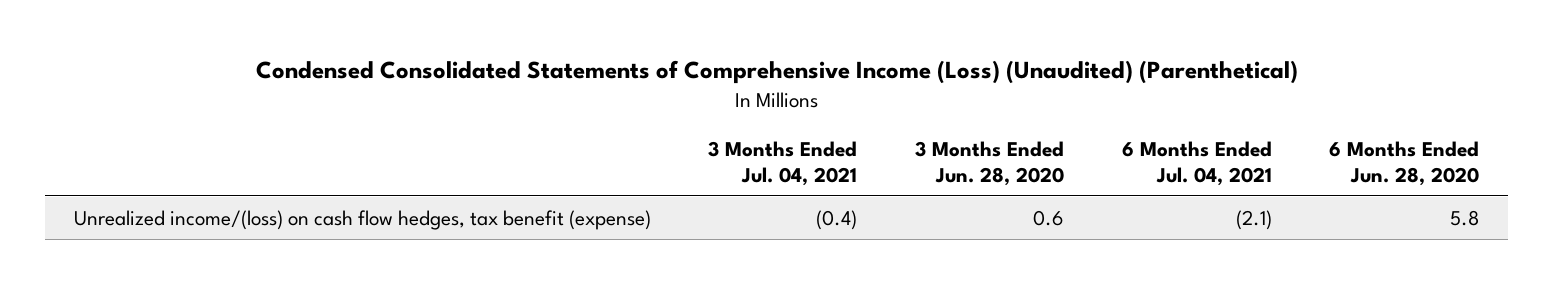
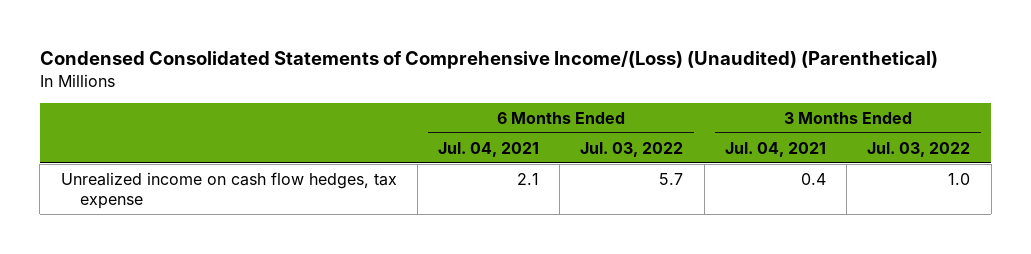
- Condensed Consolidated Statements of Comprehensive Income (Loss) (Unaudited) (Parenthetical)
+ Condensed Consolidated Statements of Comprehensive Income/(Loss) (Unaudited) (Parenthetical)
- | 3 Months Ended Jul. 04, 2021 | 3 Months Ended Jun. 28, 2020 | 6 Months Ended Jul. 04, 2021 | 6 Months Ended Jun. 28, 2020
+ | 6 Months Ended Jul. 04, 2021 | 6 Months Ended Jul. 03, 2022 | 3 Months Ended Jul. 04, 2021 | 3 Months Ended Jul. 03, 2022
- Unrealized income/(loss) on cash flow hedges, tax benefit (expense) | (0.4) | 0.6 | (2.1) | 5.8
+ Unrealized income on cash flow hedges, tax expense | 2.1 | 5.7 | 0.4 | 1.0

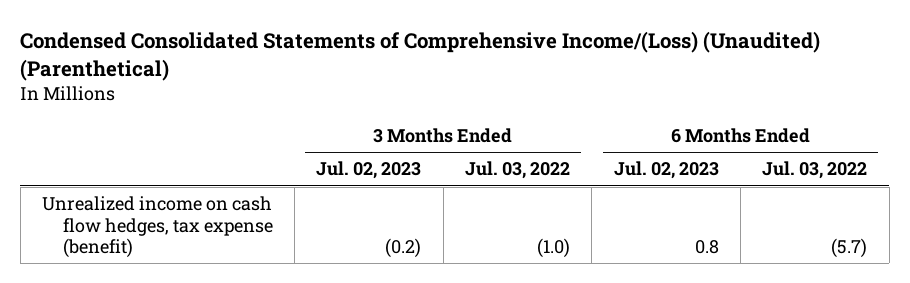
- | 6 Months Ended Jul. 04, 2021 | 6 Months Ended Jul. 03, 2022 | 3 Months Ended Jul. 04, 2021 | 3 Months Ended Jul. 03, 2022
+ | 3 Months Ended Jul. 02, 2023 | 3 Months Ended Jul. 03, 2022 | 6 Months Ended Jul. 02, 2023 | 6 Months Ended Jul. 03, 2022
- Unrealized income on cash flow hedges, tax expense | 2.1 | 5.7 | 0.4 | 1.0
+ Unrealized income on cash flow hedges, tax expense (benefit) | (0.2) | (1.0) | 0.8 | (5.7)

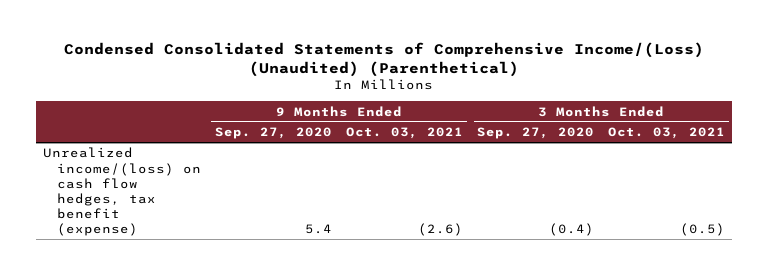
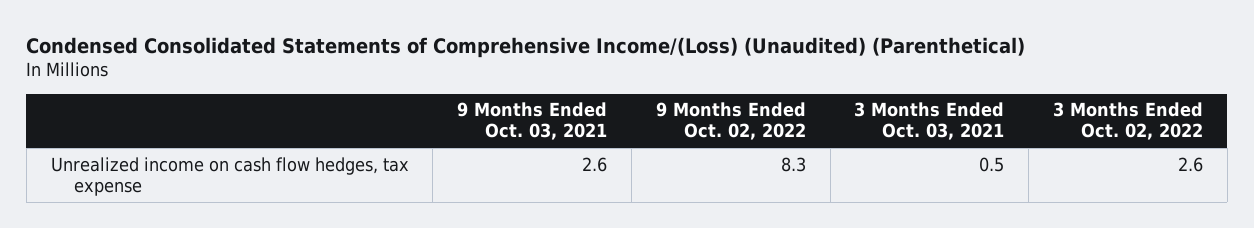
- | 9 Months Ended Sep. 27, 2020 | 9 Months Ended Oct. 03, 2021 | 3 Months Ended Sep. 27, 2020 | 3 Months Ended Oct. 03, 2021
+ | 9 Months Ended Oct. 03, 2021 | 9 Months Ended Oct. 02, 2022 | 3 Months Ended Oct. 03, 2021 | 3 Months Ended Oct. 02, 2022
- Unrealized income/(loss) on cash flow hedges, tax benefit (expense) | 5.4 | (2.6) | (0.4) | (0.5)
+ Unrealized income on cash flow hedges, tax expense | 2.6 | 8.3 | 0.5 | 2.6

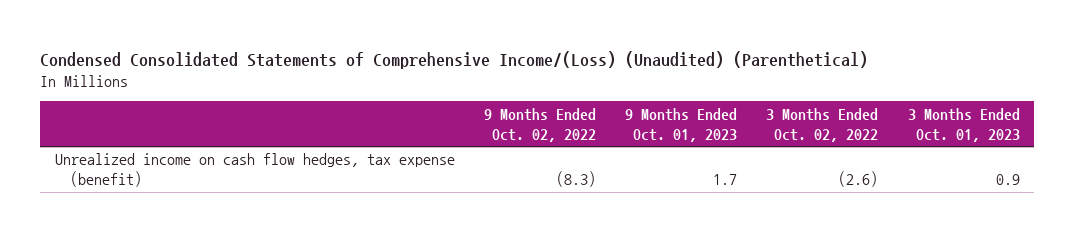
- | 9 Months Ended Oct. 03, 2021 | 9 Months Ended Oct. 02, 2022 | 3 Months Ended Oct. 03, 2021 | 3 Months Ended Oct. 02, 2022
+ | 9 Months Ended Oct. 02, 2022 | 9 Months Ended Oct. 01, 2023 | 3 Months Ended Oct. 02, 2022 | 3 Months Ended Oct. 01, 2023
- Unrealized income on cash flow hedges, tax expense | 2.6 | 8.3 | 0.5 | 2.6
+ Unrealized income on cash flow hedges, tax expense (benefit) | (8.3) | 1.7 | (2.6) | 0.9

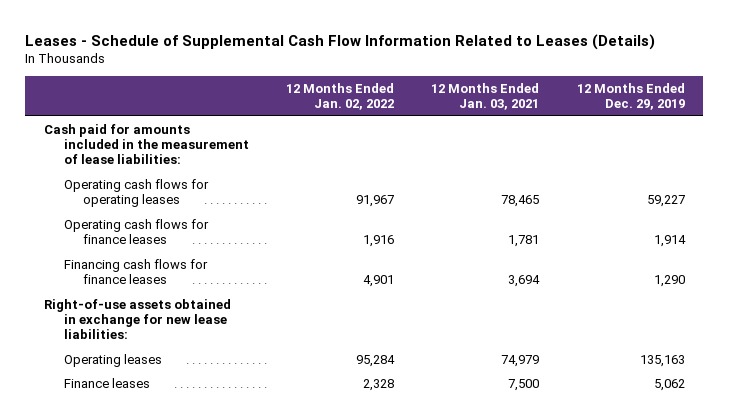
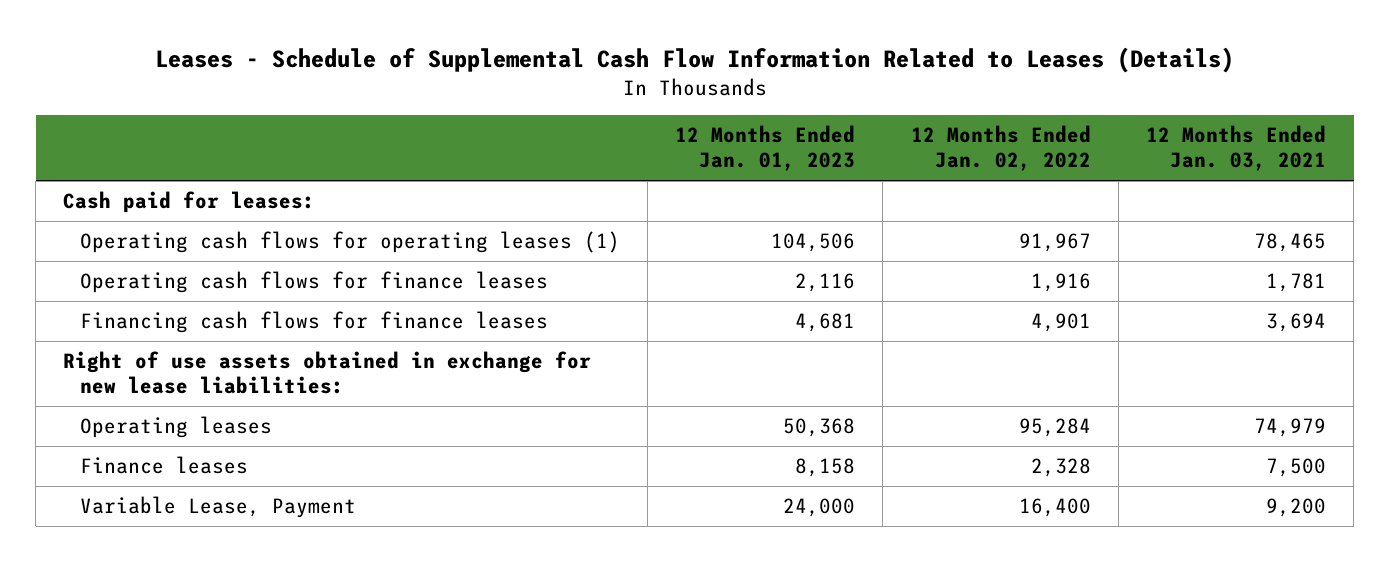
- | 12 Months Ended Jan. 02, 2022 | 12 Months Ended Jan. 03, 2021 | 12 Months Ended Dec. 29, 2019
+ | 12 Months Ended Jan. 01, 2023 | 12 Months Ended Jan. 02, 2022 | 12 Months Ended Jan. 03, 2021
- Cash paid for amounts included in the measurement of lease liabilities:
- Operating cash flows for operating leases | 91,967 | 78,465 | 59,227
+ Cash paid for leases:
+ Operating cash flows for operating leases (1) | 104,506 | 91,967 | 78,465
- Right-of-use assets obtained in exchange for new lease liabilities:
+ Right of use assets obtained in exchange for new lease liabilities:
+ Variable Lease, Payment | 24,000 | 16,400 | 9,200

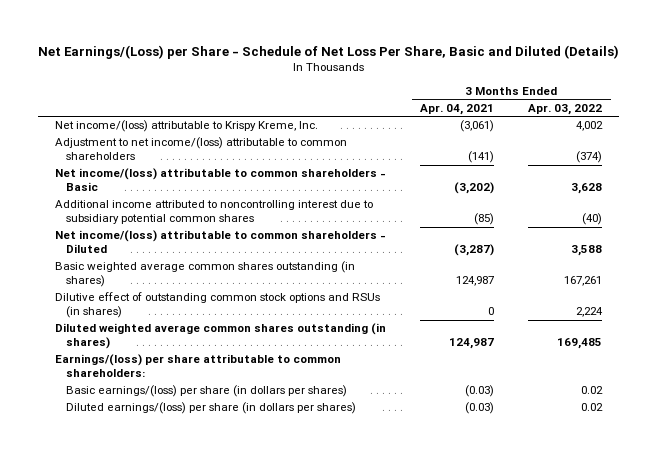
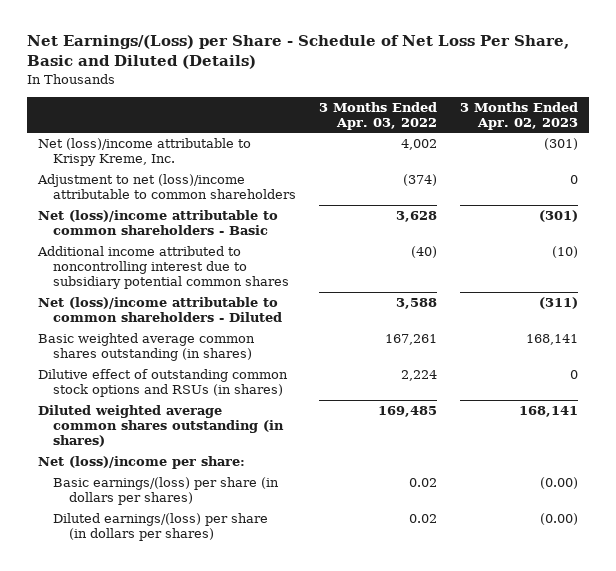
- | 3 Months Ended Apr. 04, 2021 | 3 Months Ended Apr. 03, 2022
+ | 3 Months Ended Apr. 03, 2022 | 3 Months Ended Apr. 02, 2023
- Net income/(loss) attributable to Krispy Kreme, Inc. | (3,061) | 4,002
- Adjustment to net income/(loss) attributable to common shareholders | (141) | (374)
- Net income/(loss) attributable to common shareholders - Basic | (3,202) | 3,628
+ Net (loss)/income attributable to Krispy Kreme, Inc. | 4,002 | (301)
+ Adjustment to net (loss)/income attributable to common shareholders | (374) | 0
+ Net (loss)/income attributable to common shareholders - Basic | 3,628 | (301)
- Net income/(loss) attributable to common shareholders - Diluted | (3,287) | 3,588
+ Net (loss)/income attributable to common shareholders - Diluted | 3,588 | (311)
- Earnings/(loss) per share attributable to common shareholders:
+ Net (loss)/income per share:

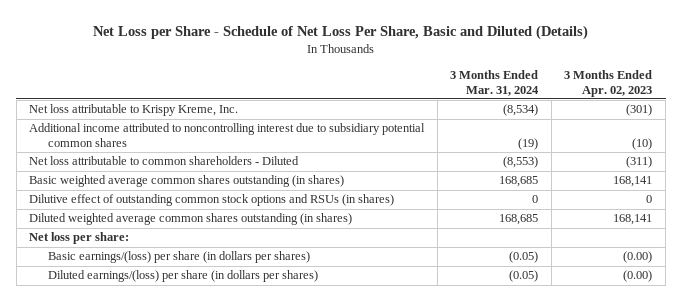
- Net Earnings/(Loss) per Share - Schedule of Net Loss Per Share, Basic and Diluted (Details)
+ Net Loss per Share - Schedule of Net Loss Per Share, Basic and Diluted (Details)
- | 3 Months Ended Apr. 03, 2022 | 3 Months Ended Apr. 02, 2023
+ | 3 Months Ended Mar. 31, 2024 | 3 Months Ended Apr. 02, 2023
- Net (loss)/income attributable to Krispy Kreme, Inc. | 4,002 | (301)
- Adjustment to net (loss)/income attributable to common shareholders | (374) | 0
- Net (loss)/income attributable to common shareholders - Basic | 3,628 | (301)
+ Net loss attributable to Krispy Kreme, Inc. | (8,534) | (301)
- Net (loss)/income attributable to common shareholders - Diluted | 3,588 | (311)
+ Net loss attributable to common shareholders - Diluted | (8,553) | (311)
- Net (loss)/income per share:
+ Net loss per share:

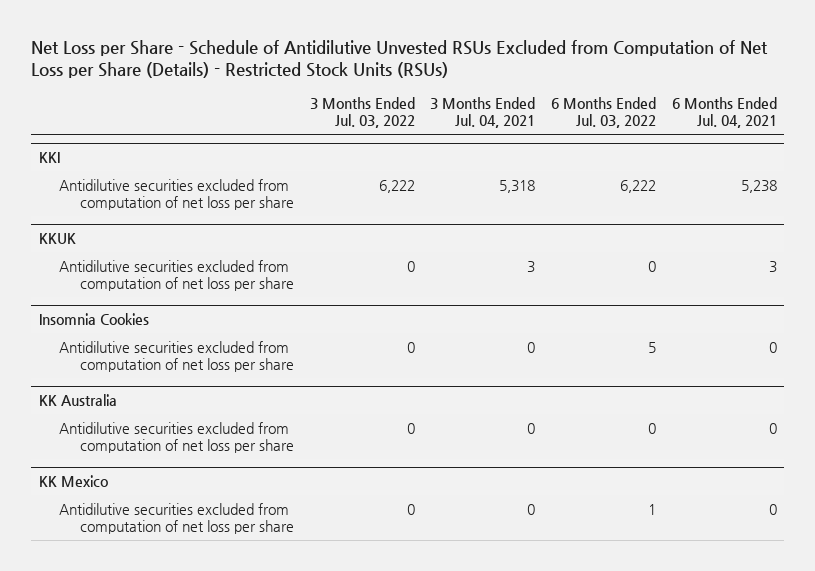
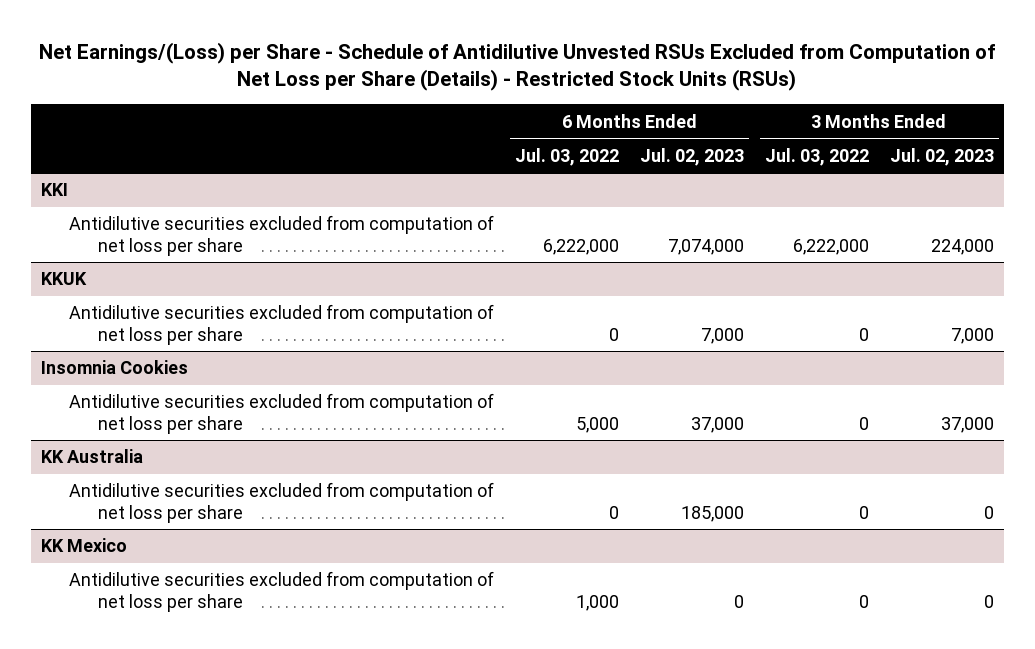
- Net Loss per Share - Schedule of Antidilutive Unvested RSUs Excluded from Computation of Net Loss per Share (Details) - Restricted Stock Units (RSUs)
+ Net Earnings/(Loss) per Share - Schedule of Antidilutive Unvested RSUs Excluded from Computation of Net Loss per Share (Details) - Restricted Stock Units (RSUs)
- | 3 Months Ended Jul. 03, 2022 | 3 Months Ended Jul. 04, 2021 | 6 Months Ended Jul. 03, 2022 | 6 Months Ended Jul. 04, 2021
+ | 6 Months Ended Jul. 03, 2022 | 6 Months Ended Jul. 02, 2023 | 3 Months Ended Jul. 03, 2022 | 3 Months Ended Jul. 02, 2023
@ KKI
- Antidilutive securities excluded from computation of net loss per share | 6,222 | 5,318 | 6,222 | 5,238
+ Antidilutive securities excluded from computation of net loss per share | 6,222,000 | 7,074,000 | 6,222,000 | 224,000
@ Insomnia Cookies
- Antidilutive securities excluded from computation of net loss per share | 0 | 0 | 5 | 0
+ Antidilutive securities excluded from computation of net loss per share | 5,000 | 37,000 | 0 | 37,000
@ KK Mexico
- Antidilutive securities excluded from computation of net loss per share | 0 | 0 | 1 | 0
+ Antidilutive securities excluded from computation of net loss per share | 1,000 | 0 | 0 | 0

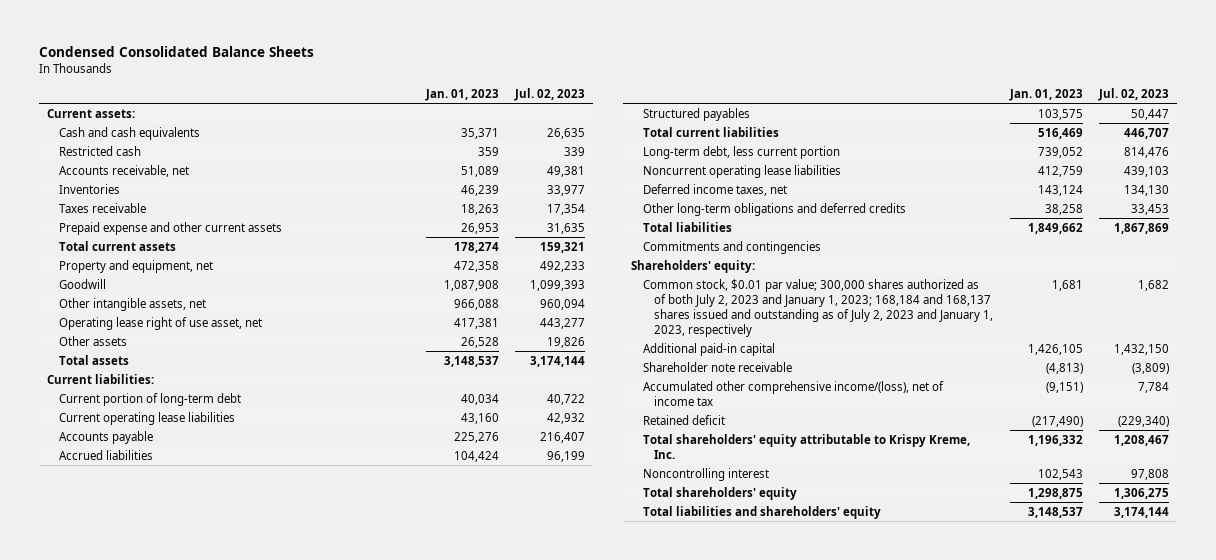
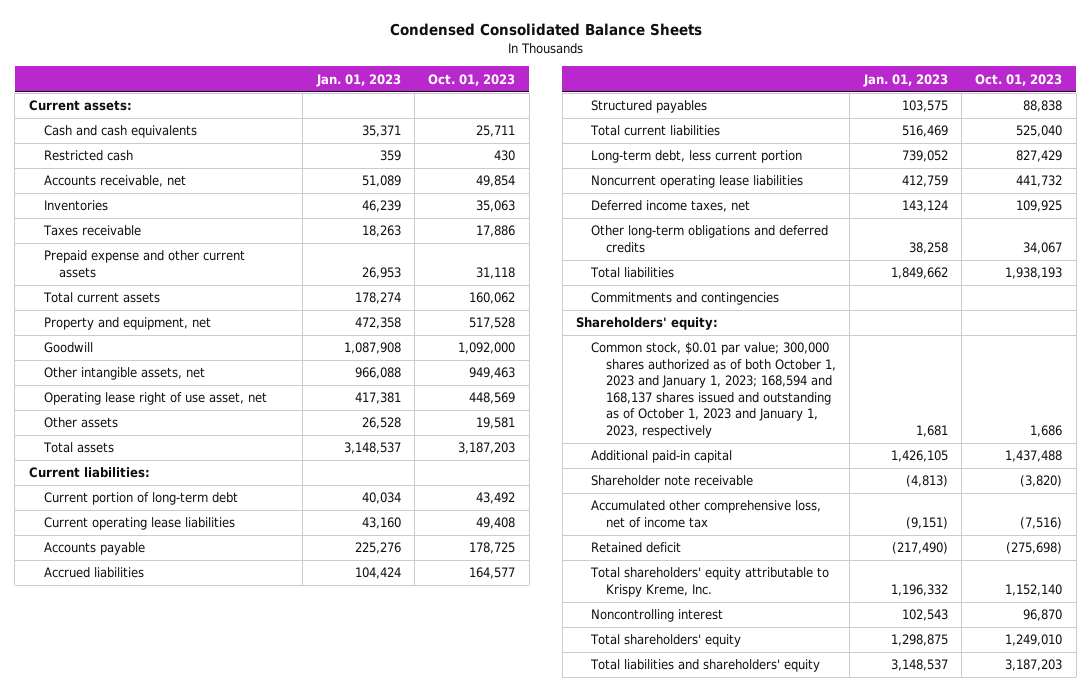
- | Jan. 01, 2023 | Jul. 02, 2023
+ | Jan. 01, 2023 | Oct. 01, 2023
- Common stock, $0.01 par value; 300,000 shares authorized as of both July 2, 2023 and January 1, 2023; 168,184 and 168,137 shares issued and outstanding as of July 2, 2023 and January 1, 2023, respectively | 1,681 | 1,682
+ Common stock, $0.01 par value; 300,000 shares authorized as of both October 1, 2023 and January 1, 2023; 168,594 and 168,137 shares issued and outstanding as of October 1, 2023 and January 1, 2023, respectively | 1,681 | 1,686
- Accumulated other comprehensive income/(loss), net of income tax | (9,151) | 7,784
+ Accumulated other comprehensive loss, net of income tax | (9,151) | (7,516)

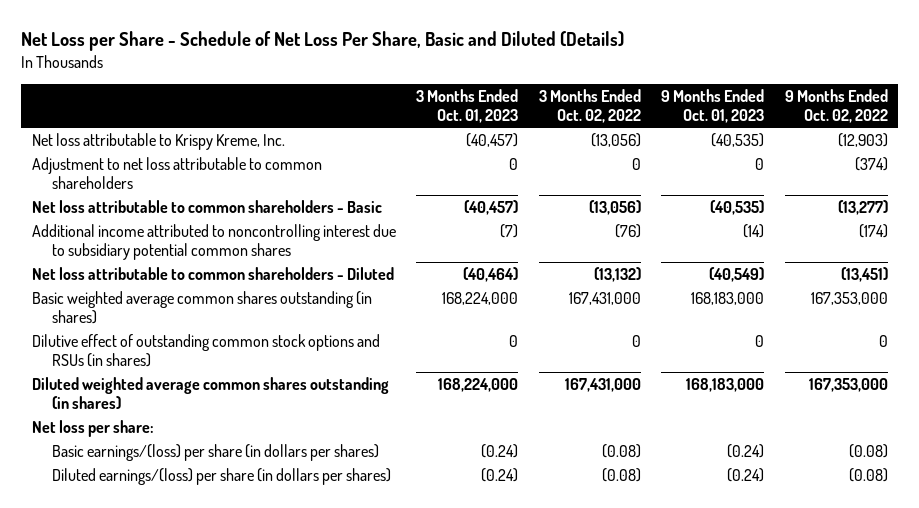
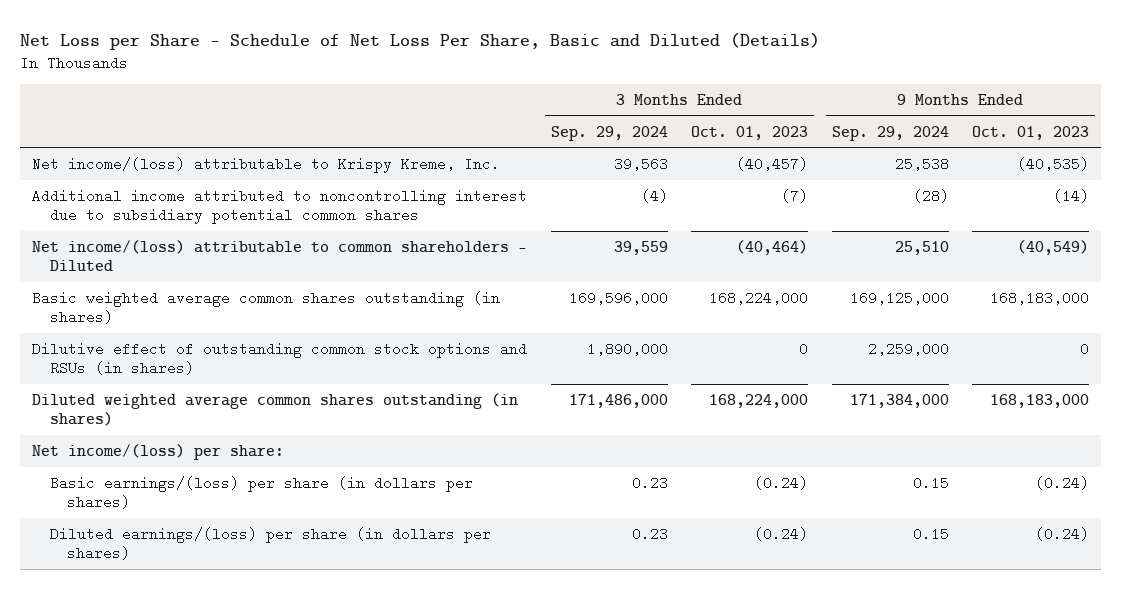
- | 3 Months Ended Oct. 01, 2023 | 3 Months Ended Oct. 02, 2022 | 9 Months Ended Oct. 01, 2023 | 9 Months Ended Oct. 02, 2022
+ | 3 Months Ended Sep. 29, 2024 | 3 Months Ended Oct. 01, 2023 | 9 Months Ended Sep. 29, 2024 | 9 Months Ended Oct. 01, 2023
- Net loss attributable to Krispy Kreme, Inc. | (40,457) | (13,056) | (40,535) | (12,903)
- Adjustment to net loss attributable to common shareholders | 0 | 0 | 0 | (374)
- Net loss attributable to common shareholders - Basic | (40,457) | (13,056) | (40,535) | (13,277)
+ Net income/(loss) attributable to Krispy Kreme, Inc. | 39,563 | (40,457) | 25,538 | (40,535)
- Net loss attributable to common shareholders - Diluted | (40,464) | (13,132) | (40,549) | (13,451)
+ Net income/(loss) attributable to common shareholders - Diluted | 39,559 | (40,464) | 25,510 | (40,549)
- Net loss per share:
+ Net income/(loss) per share:

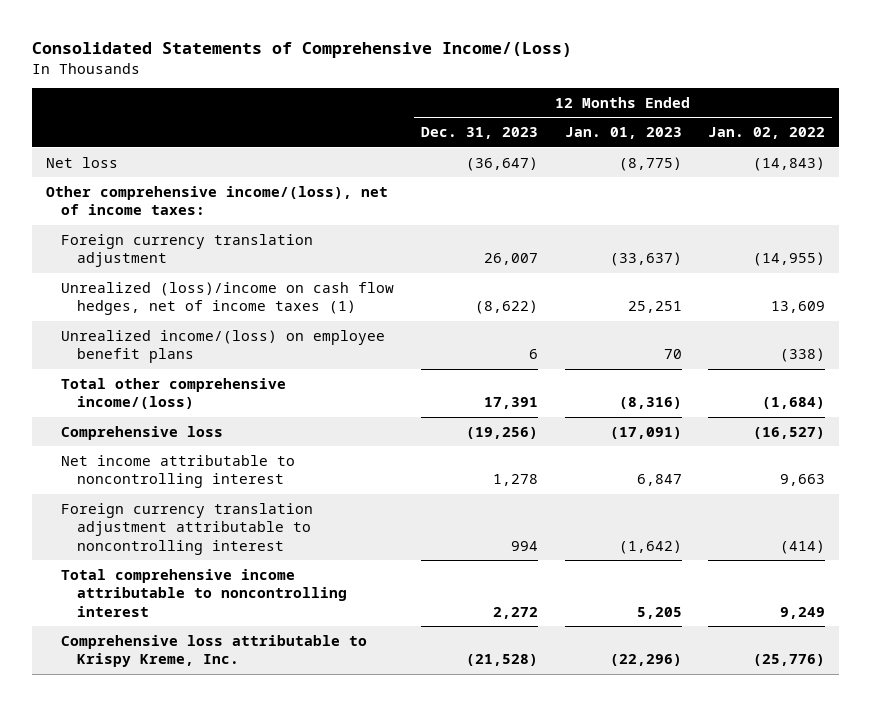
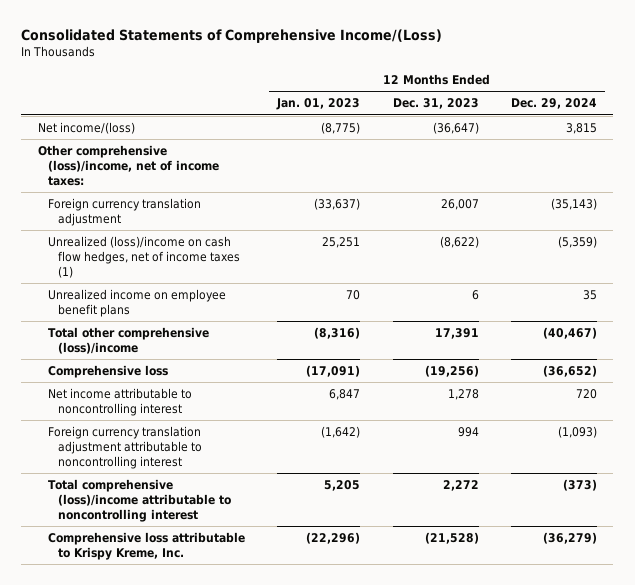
- | 12 Months Ended Dec. 31, 2023 | 12 Months Ended Jan. 01, 2023 | 12 Months Ended Jan. 02, 2022
+ | 12 Months Ended Jan. 01, 2023 | 12 Months Ended Dec. 31, 2023 | 12 Months Ended Dec. 29, 2024
- Net loss | (36,647) | (8,775) | (14,843)
- Other comprehensive income/(loss), net of income taxes:
+ Net income/(loss) | (8,775) | (36,647) | 3,815
+ Other comprehensive (loss)/income, net of income taxes:
- Unrealized income/(loss) on employee benefit plans | 6 | 70 | (338)
- Total other comprehensive income/(loss) | 17,391 | (8,316) | (1,684)
+ Unrealized income on employee benefit plans | 70 | 6 | 35
+ Total other comprehensive (loss)/income | (8,316) | 17,391 | (40,467)
- Total comprehensive income attributable to noncontrolling interest | 2,272 | 5,205 | 9,249
+ Total comprehensive (loss)/income attributable to noncontrolling interest | 5,205 | 2,272 | (373)

